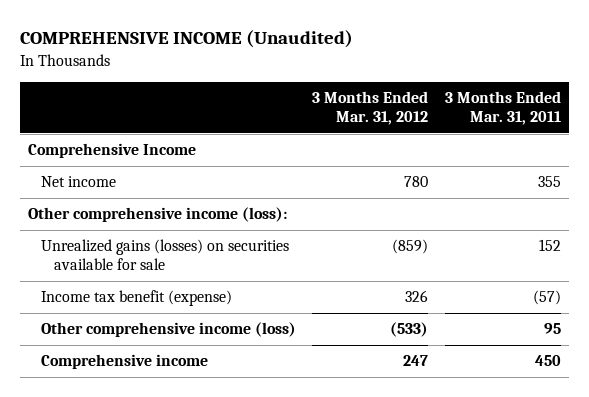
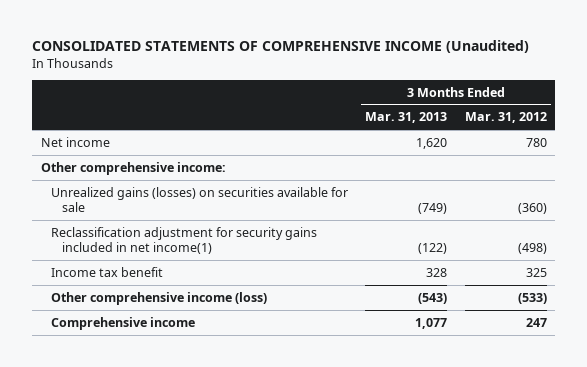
- COMPREHENSIVE INCOME (Unaudited)
+ CONSOLIDATED STATEMENTS OF COMPREHENSIVE INCOME (Unaudited)
- | 3 Months Ended Mar. 31, 2012 | 3 Months Ended Mar. 31, 2011
+ | 3 Months Ended Mar. 31, 2013 | 3 Months Ended Mar. 31, 2012
- Comprehensive Income
- Other comprehensive income (loss):
- Unrealized gains (losses) on securities available for sale | (859) | 152
- Income tax benefit (expense) | 326 | (57)
+ Other comprehensive income:
+ Unrealized gains (losses) on securities available for sale | (749) | (360)
+ Reclassification adjustment for security gains included in net income(1) | (122) | (498)
+ Income tax benefit | 328 | 325

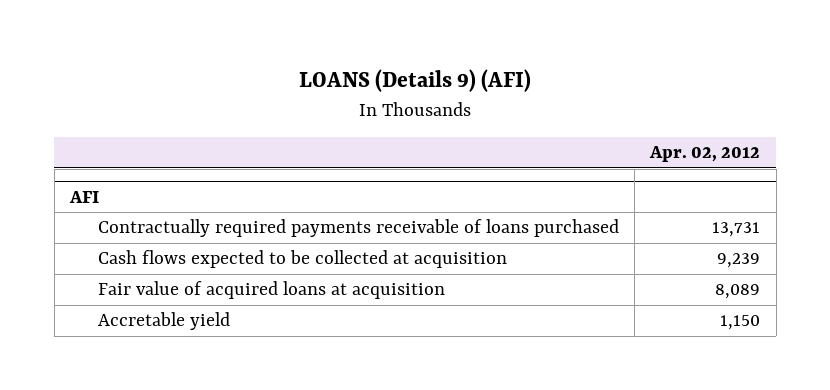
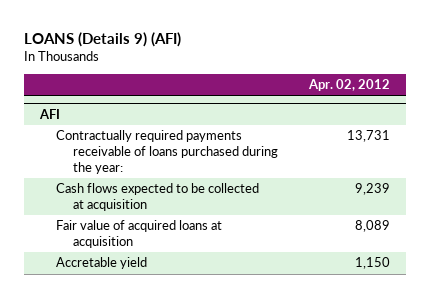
@ AFI
- Contractually required payments receivable of loans purchased | 13,731
+ Contractually required payments receivable of loans purchased during the year: | 13,731

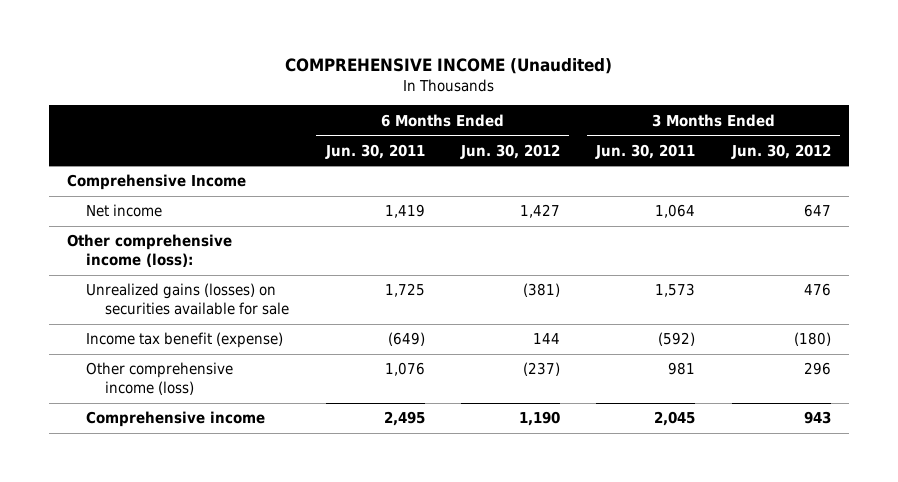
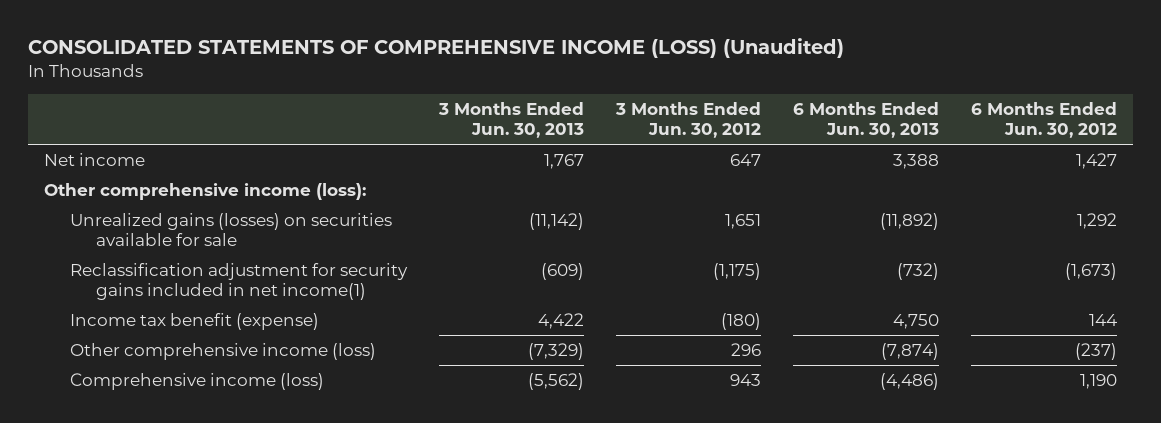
- COMPREHENSIVE INCOME (Unaudited)
+ CONSOLIDATED STATEMENTS OF COMPREHENSIVE INCOME (LOSS) (Unaudited)
- | 6 Months Ended Jun. 30, 2011 | 6 Months Ended Jun. 30, 2012 | 3 Months Ended Jun. 30, 2011 | 3 Months Ended Jun. 30, 2012
+ | 3 Months Ended Jun. 30, 2013 | 3 Months Ended Jun. 30, 2012 | 6 Months Ended Jun. 30, 2013 | 6 Months Ended Jun. 30, 2012
- Comprehensive Income
- Unrealized gains (losses) on securities available for sale | 1,725 | (381) | 1,573 | 476
+ Unrealized gains (losses) on securities available for sale | (11,142) | 1,651 | (11,892) | 1,292
+ Reclassification adjustment for security gains included in net income(1) | (609) | (1,175) | (732) | (1,673)
- Comprehensive income | 2,495 | 1,190 | 2,045 | 943
+ Comprehensive income (loss) | (5,562) | 943 | (4,486) | 1,190

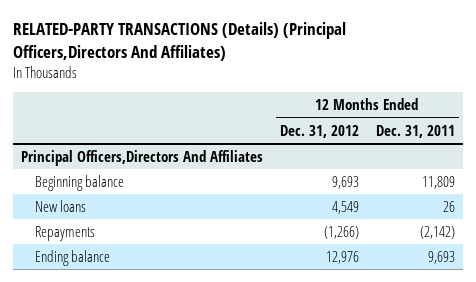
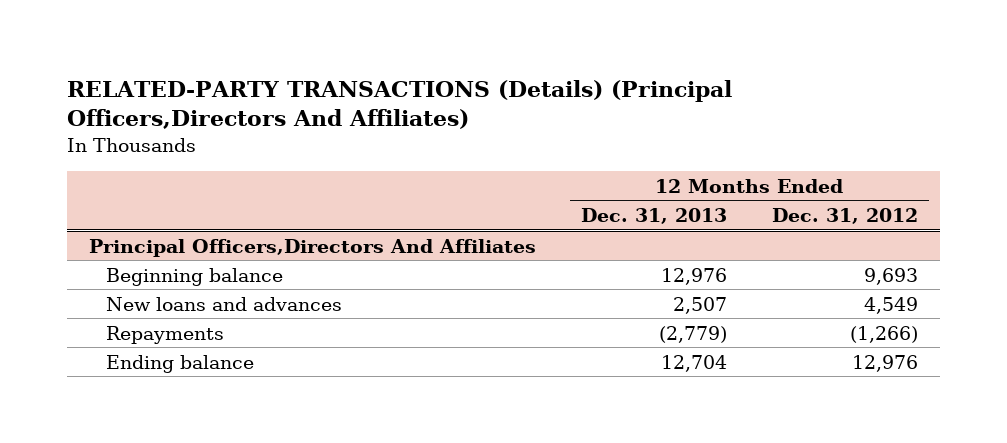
- | 12 Months Ended Dec. 31, 2012 | 12 Months Ended Dec. 31, 2011
+ | 12 Months Ended Dec. 31, 2013 | 12 Months Ended Dec. 31, 2012
@ Principal Officers,Directors And Affiliates
- New loans | 4,549 | 26
+ New loans and advances | 2,507 | 4,549

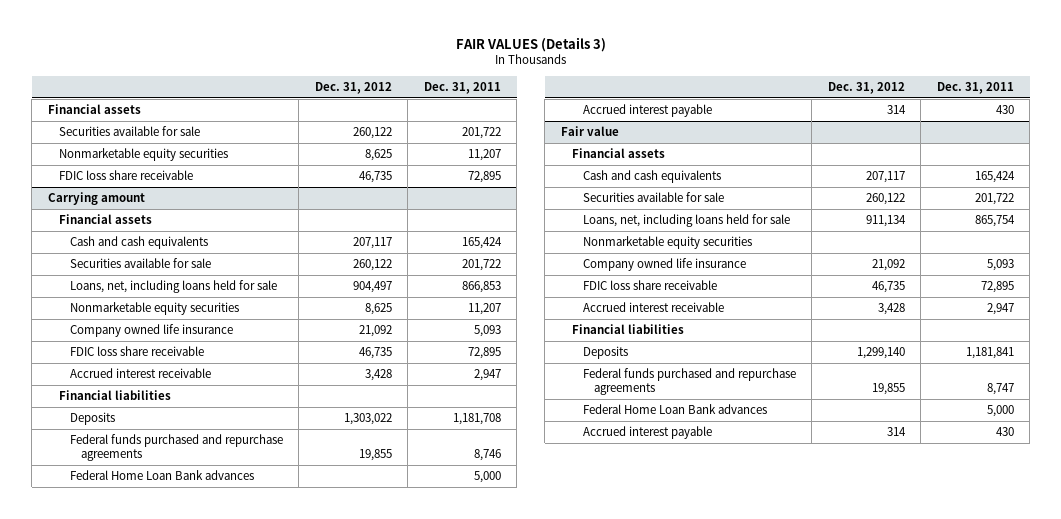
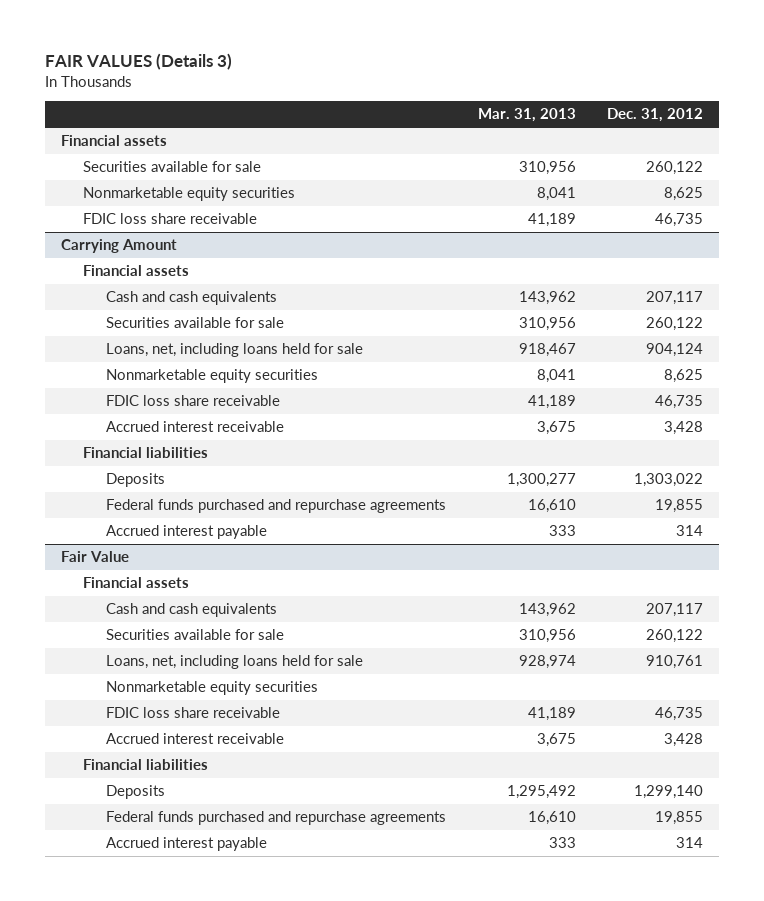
- | Dec. 31, 2012 | Dec. 31, 2011
+ | Mar. 31, 2013 | Dec. 31, 2012
- Carrying amount
+ Carrying Amount
- Loans, net, including loans held for sale | 904,497 | 866,853
+ Loans, net, including loans held for sale | 918,467 | 904,124
- Company owned life insurance | 21,092 | 5,093
- Federal Home Loan Bank advances | | 5,000
- Fair value
+ Fair Value
- Loans, net, including loans held for sale | 911,134 | 865,754
+ Loans, net, including loans held for sale | 928,974 | 910,761
- Company owned life insurance | 21,092 | 5,093
- Federal Home Loan Bank advances | | 5,000

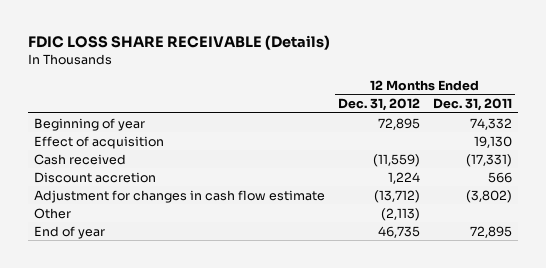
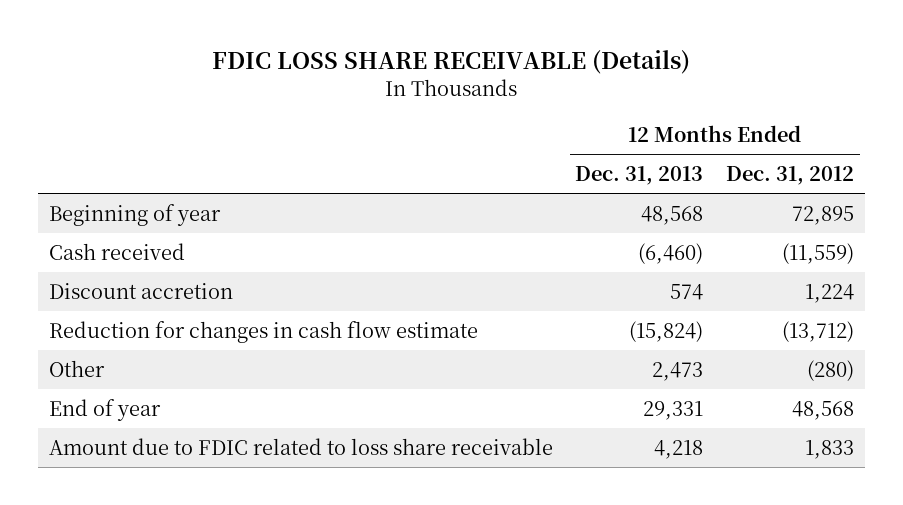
- | 12 Months Ended Dec. 31, 2012 | 12 Months Ended Dec. 31, 2011
+ | 12 Months Ended Dec. 31, 2013 | 12 Months Ended Dec. 31, 2012
- Effect of acquisition | | 19,130
- Adjustment for changes in cash flow estimate | (13,712) | (3,802)
- Other | (2,113) |
- End of year | 46,735 | 72,895
+ Reduction for changes in cash flow estimate | (15,824) | (13,712)
+ Other | 2,473 | (280)
+ End of year | 29,331 | 48,568
+ Amount due to FDIC related to loss share receivable | 4,218 | 1,833

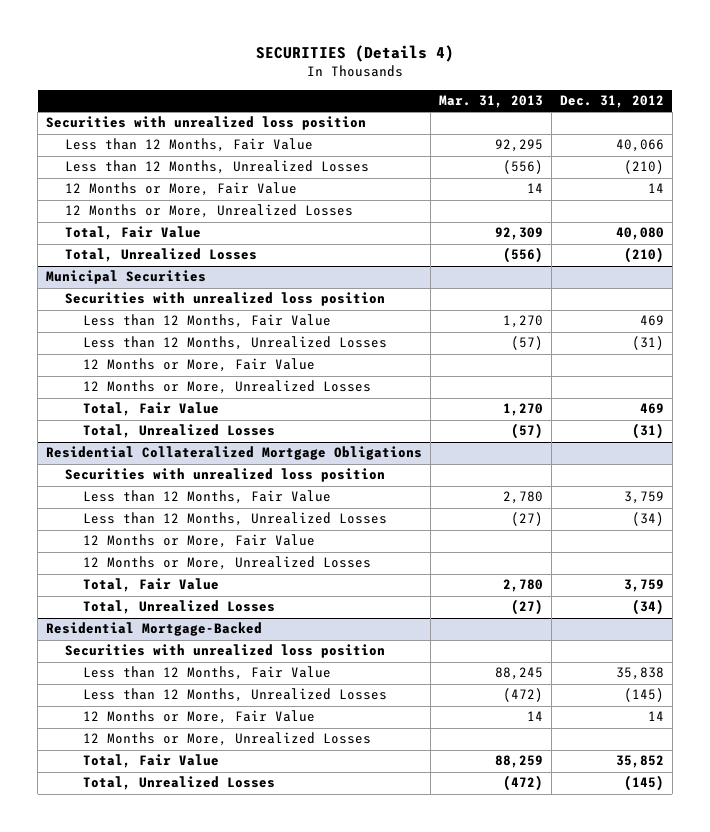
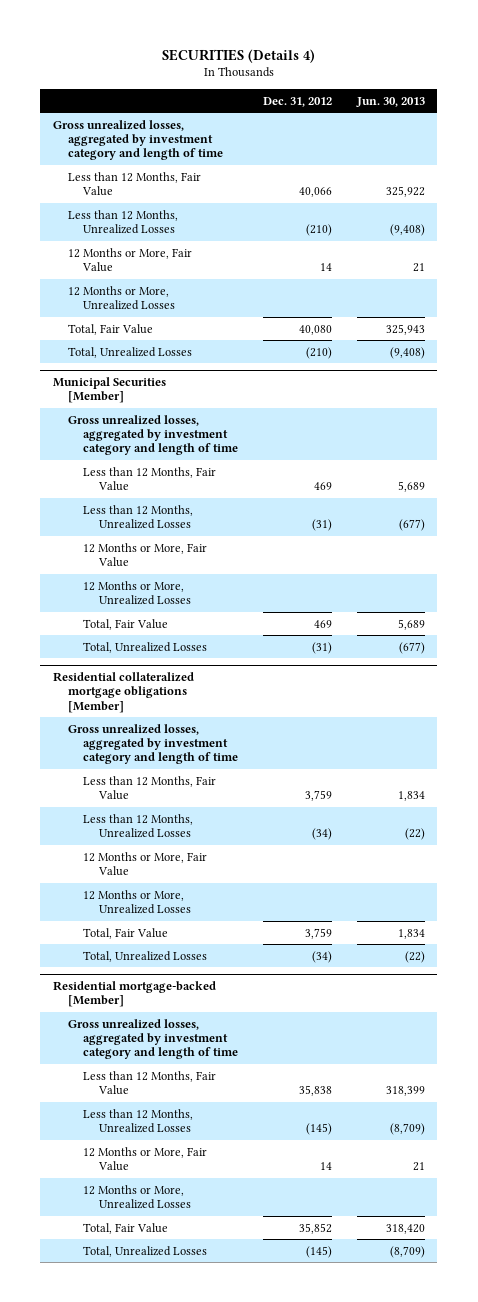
- | Mar. 31, 2013 | Dec. 31, 2012
+ | Dec. 31, 2012 | Jun. 30, 2013
- Securities with unrealized loss position
+ Gross unrealized losses, aggregated by investment category and length of time
- Municipal Securities
- Securities with unrealized loss position
+ Municipal Securities [Member]
+ Gross unrealized losses, aggregated by investment category and length of time
- Residential Collateralized Mortgage Obligations
- Securities with unrealized loss position
+ Residential collateralized mortgage obligations [Member]
+ Gross unrealized losses, aggregated by investment category and length of time
- Residential Mortgage-Backed
- Securities with unrealized loss position
+ Residential mortgage-backed [Member]
+ Gross unrealized losses, aggregated by investment category and length of time

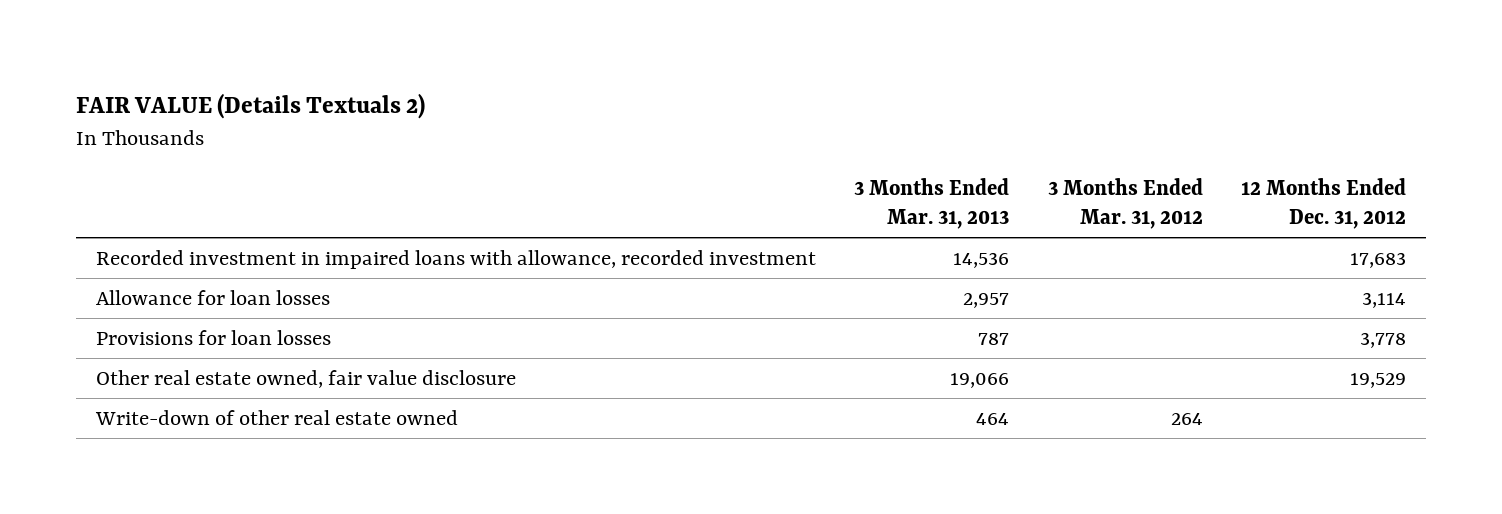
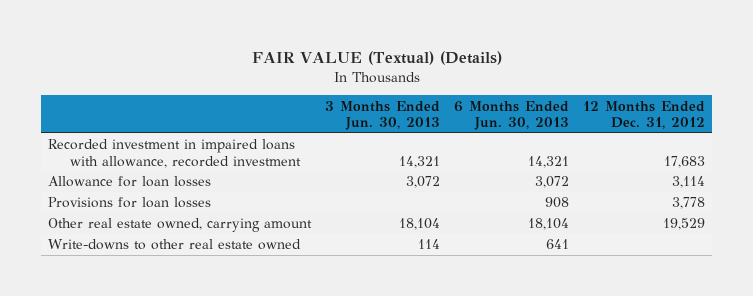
- FAIR VALUE (Details Textuals 2)
+ FAIR VALUE (Textual) (Details)
- | 3 Months Ended Mar. 31, 2013 | 3 Months Ended Mar. 31, 2012 | 12 Months Ended Dec. 31, 2012
+ | 3 Months Ended Jun. 30, 2013 | 6 Months Ended Jun. 30, 2013 | 12 Months Ended Dec. 31, 2012
- Other real estate owned, fair value disclosure | 19,066 | | 19,529
- Write-down of other real estate owned | 464 | 264 |
+ Other real estate owned, carrying amount | 18,104 | 18,104 | 19,529
+ Write-downs to other real estate owned | 114 | 641 |

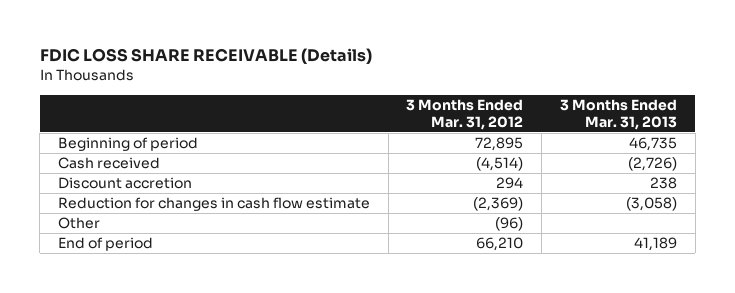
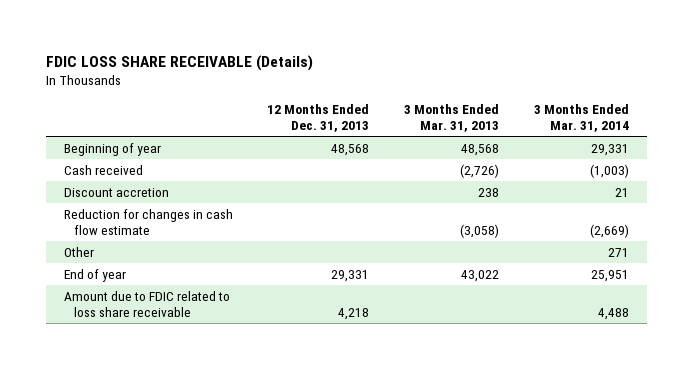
- | 3 Months Ended Mar. 31, 2012 | 3 Months Ended Mar. 31, 2013
+ | 12 Months Ended Dec. 31, 2013 | 3 Months Ended Mar. 31, 2013 | 3 Months Ended Mar. 31, 2014
- Beginning of period | 72,895 | 46,735
+ Beginning of year | 48,568 | 48,568 | 29,331
- End of period | 66,210 | 41,189
+ End of year | 29,331 | 43,022 | 25,951
+ Amount due to FDIC related to loss share receivable | 4,218 | | 4,488

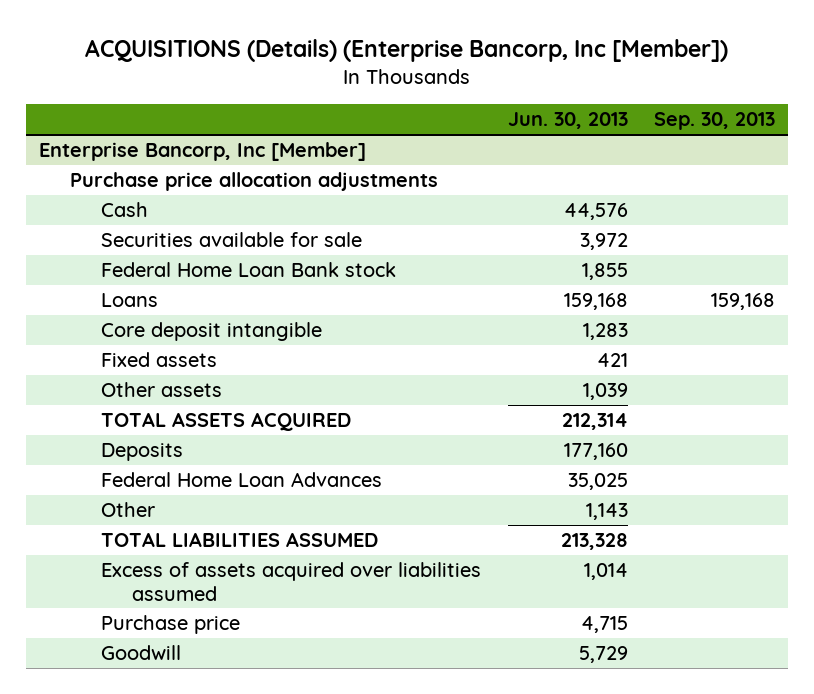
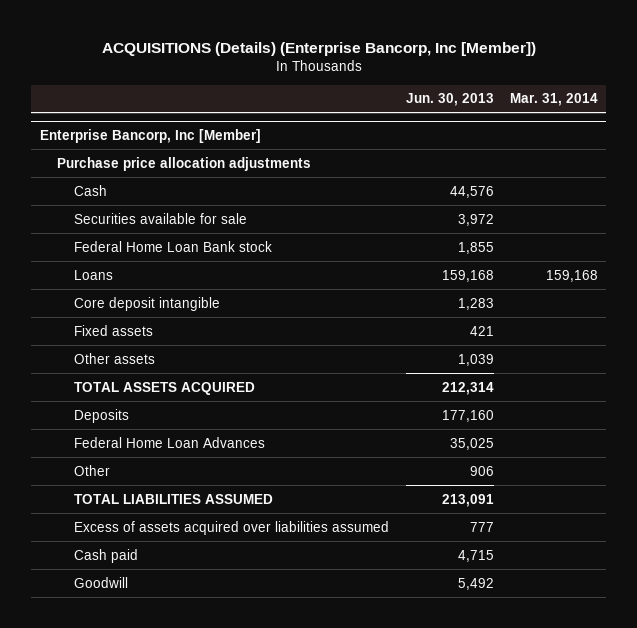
- | Jun. 30, 2013 | Sep. 30, 2013
+ | Jun. 30, 2013 | Mar. 31, 2014
@ Enterprise Bancorp, Inc [Member]
- Other | 1,143 |
- TOTAL LIABILITIES ASSUMED | 213,328 |
- Excess of assets acquired over liabilities assumed | 1,014 |
- Purchase price | 4,715 |
- Goodwill | 5,729 |
+ Other | 906 |
+ TOTAL LIABILITIES ASSUMED | 213,091 |
+ Excess of assets acquired over liabilities assumed | 777 |
+ Cash paid | 4,715 |
+ Goodwill | 5,492 |

